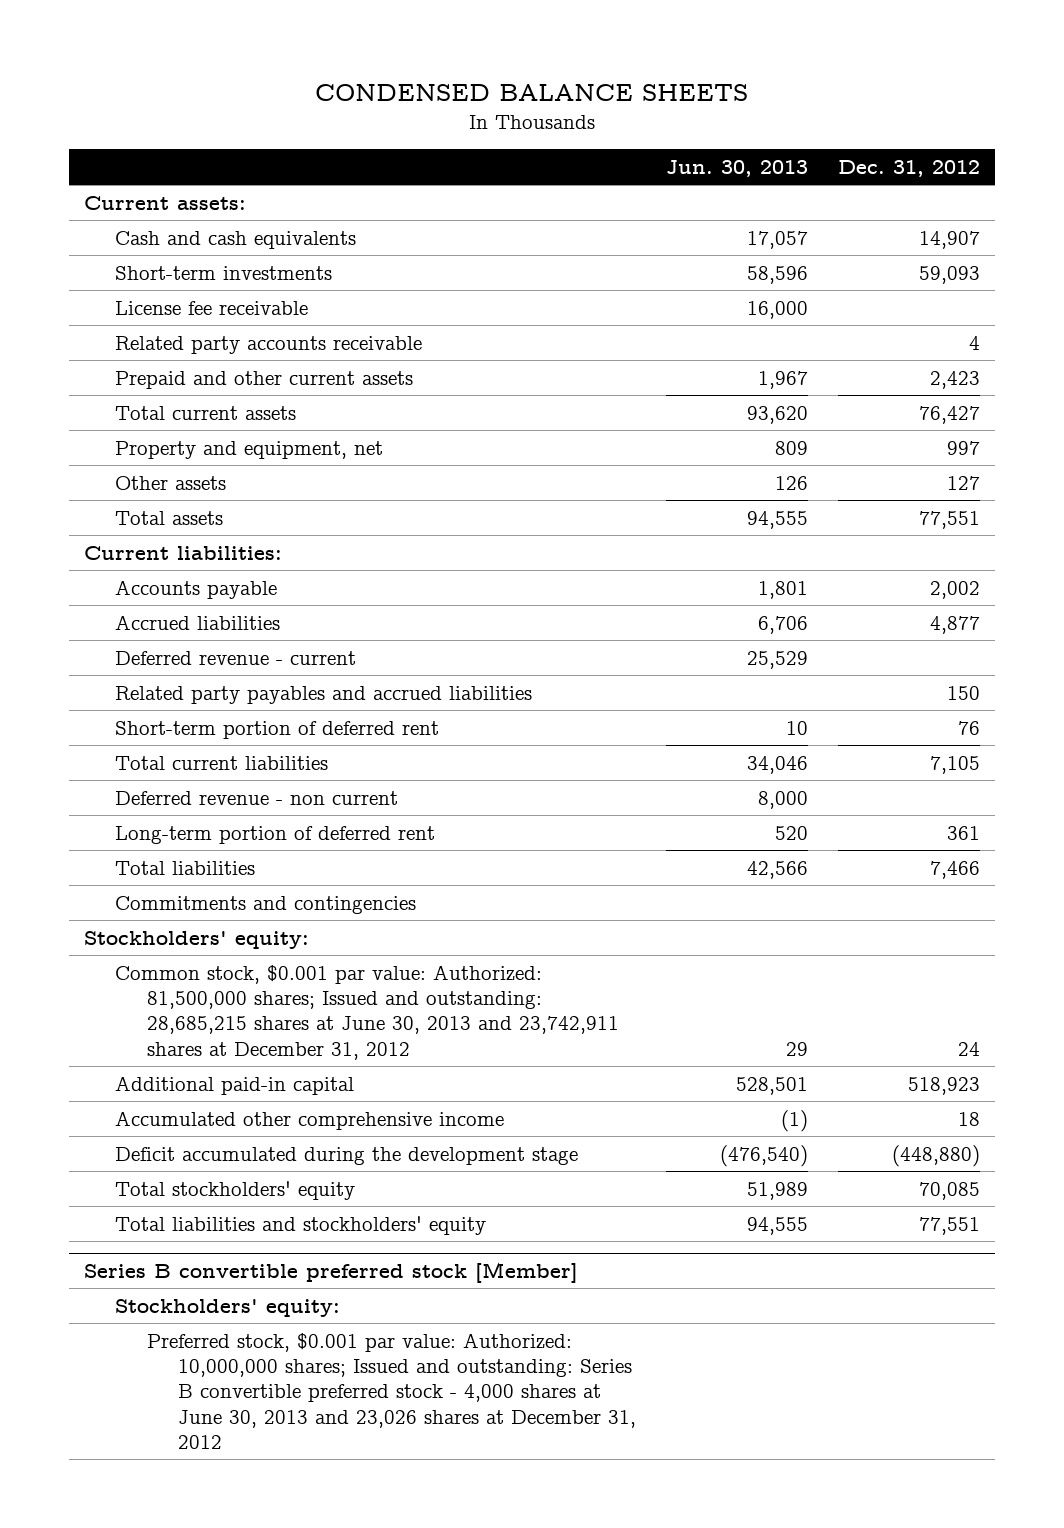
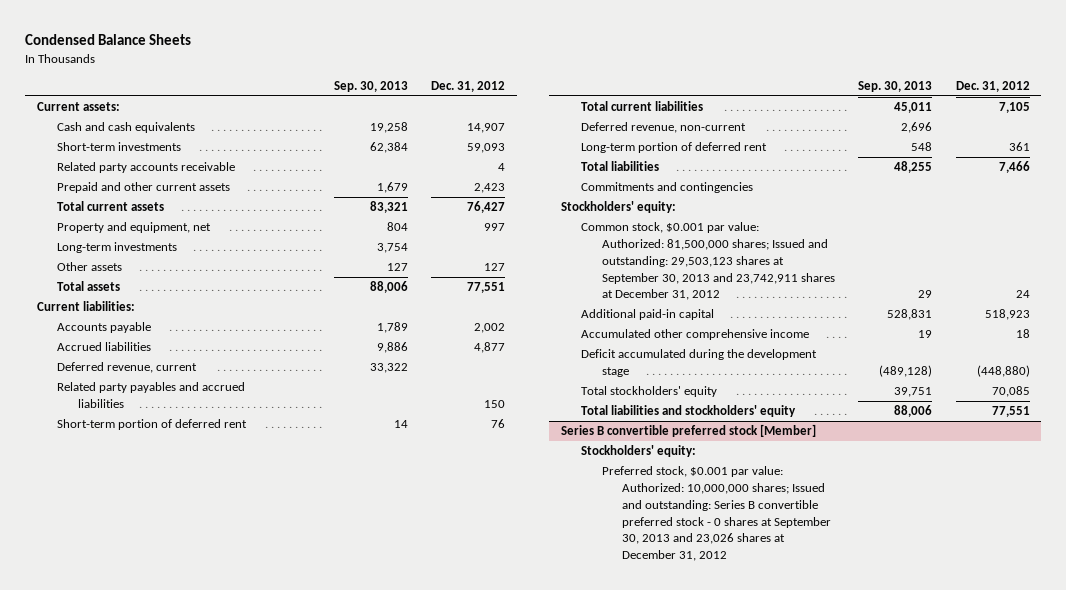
- CONDENSED BALANCE SHEETS
+ Condensed Balance Sheets
- | Jun. 30, 2013 | Dec. 31, 2012
+ | Sep. 30, 2013 | Dec. 31, 2012
- License fee receivable | 16,000 |
+ Long-term investments | 3,754 |
- Deferred revenue - current | 25,529 |
+ Deferred revenue, current | 33,322 |
- Deferred revenue - non current | 8,000 |
+ Deferred revenue, non-current | 2,696 |
- Common stock, $0.001 par value: Authorized: 81,500,000 shares; Issued and outstanding: 28,685,215 shares at June 30, 2013 and 23,742,911 shares at December 31, 2012 | 29 | 24
+ Common stock, $0.001 par value: Authorized: 81,500,000 shares; Issued and outstanding: 29,503,123 shares at September 30, 2013 and 23,742,911 shares at December 31, 2012 | 29 | 24
@ Series B convertible preferred stock [Member]
- Preferred stock, $0.001 par value: Authorized: 10,000,000 shares; Issued and outstanding: Series B convertible preferred stock - 4,000 shares at June 30, 2013 and 23,026 shares at December 31, 2012
+ Preferred stock, $0.001 par value: Authorized: 10,000,000 shares; Issued and outstanding: Series B convertible preferred stock - 0 shares at September 30, 2013 and 23,026 shares at December 31, 2012

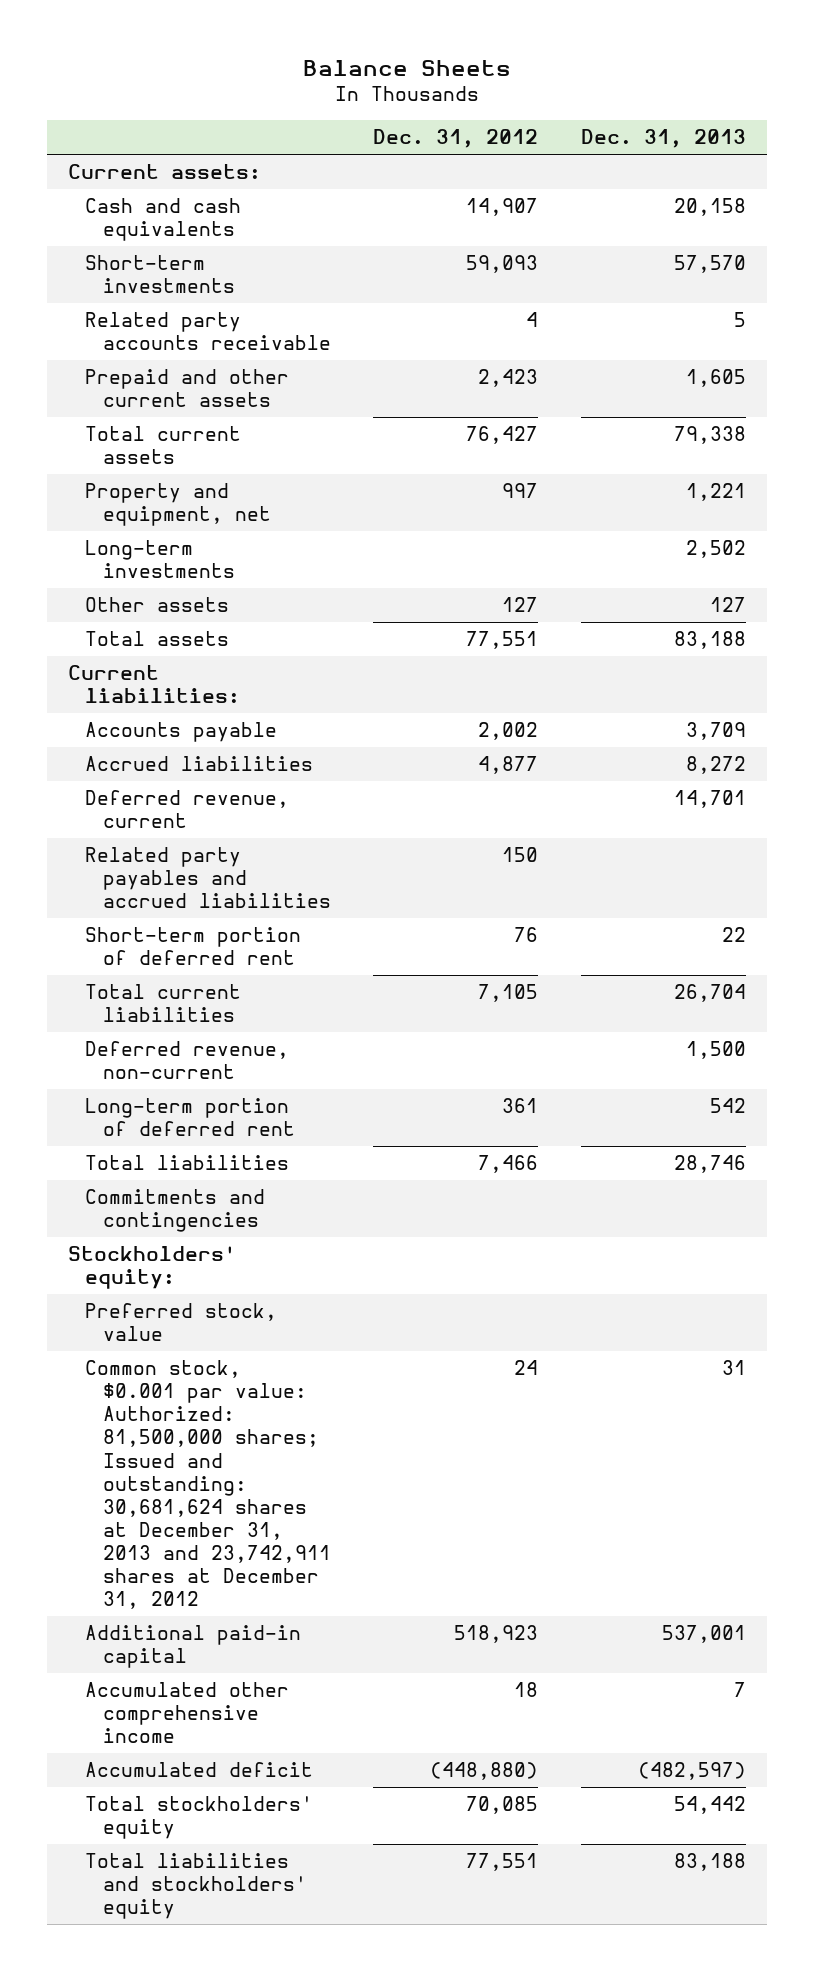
- Condensed Balance Sheets
+ Balance Sheets
- | Sep. 30, 2013 | Dec. 31, 2012
+ | Dec. 31, 2012 | Dec. 31, 2013
- Common stock, $0.001 par value: Authorized: 81,500,000 shares; Issued and outstanding: 29,503,123 shares at September 30, 2013 and 23,742,911 shares at December 31, 2012 | 29 | 24
+ Preferred stock, value
+ Common stock, $0.001 par value: Authorized: 81,500,000 shares; Issued and outstanding: 30,681,624 shares at December 31, 2013 and 23,742,911 shares at December 31, 2012 | 24 | 31
- Deficit accumulated during the development stage | (489,128) | (448,880)
+ Accumulated deficit | (448,880) | (482,597)
- Series B convertible preferred stock [Member]
- Stockholders' equity:
- Preferred stock, $0.001 par value: Authorized: 10,000,000 shares; Issued and outstanding: Series B convertible preferred stock - 0 shares at September 30, 2013 and 23,026 shares at December 31, 2012

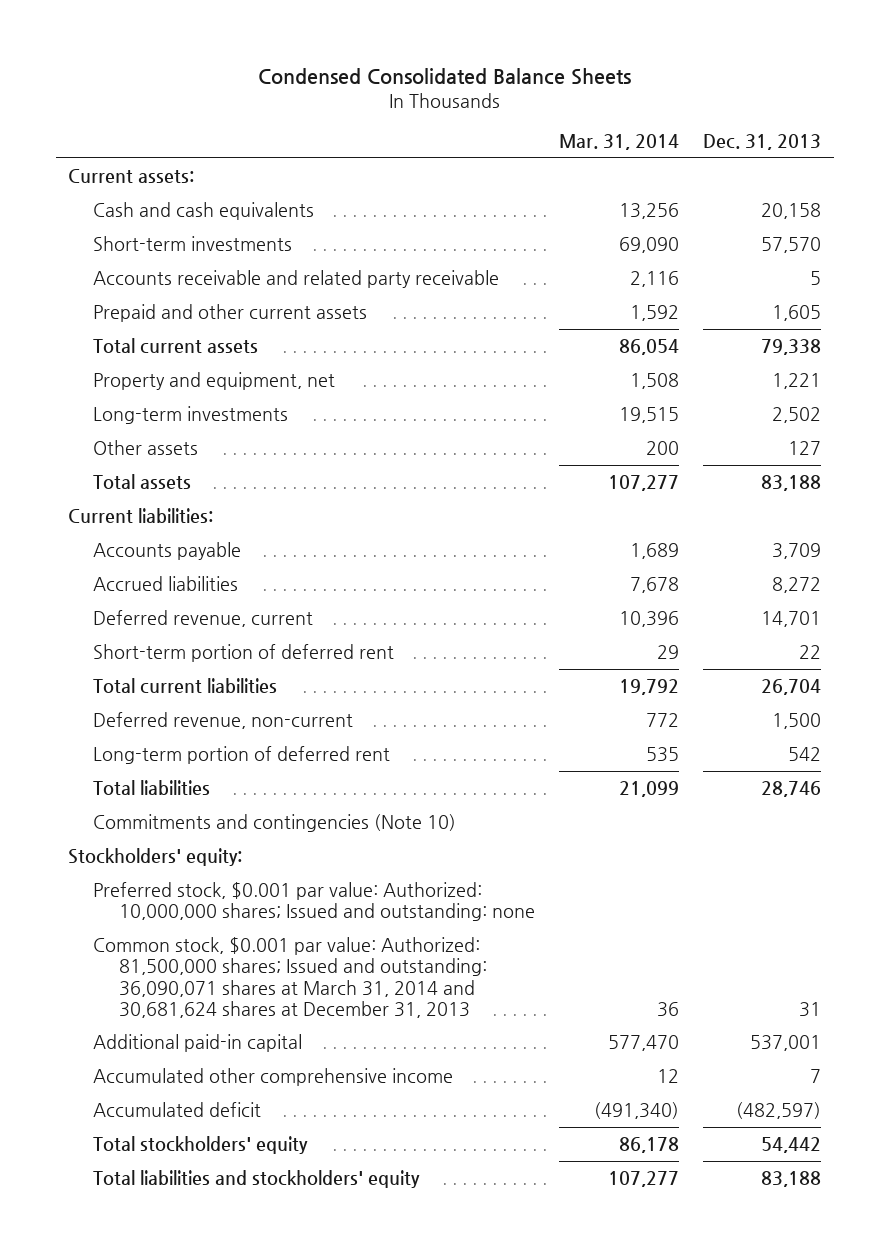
- Balance Sheets
+ Condensed Consolidated Balance Sheets
- | Dec. 31, 2012 | Dec. 31, 2013
+ | Mar. 31, 2014 | Dec. 31, 2013
- Related party accounts receivable | 4 | 5
+ Accounts receivable and related party receivable | 2,116 | 5
- Related party payables and accrued liabilities | 150 |
- Commitments and contingencies
+ Commitments and contingencies (Note 10)
- Preferred stock, value
- Common stock, $0.001 par value: Authorized: 81,500,000 shares; Issued and outstanding: 30,681,624 shares at December 31, 2013 and 23,742,911 shares at December 31, 2012 | 24 | 31
+ Preferred stock, $0.001 par value: Authorized: 10,000,000 shares; Issued and outstanding: none
+ Common stock, $0.001 par value: Authorized: 81,500,000 shares; Issued and outstanding: 36,090,071 shares at March 31, 2014 and 30,681,624 shares at December 31, 2013 | 36 | 31

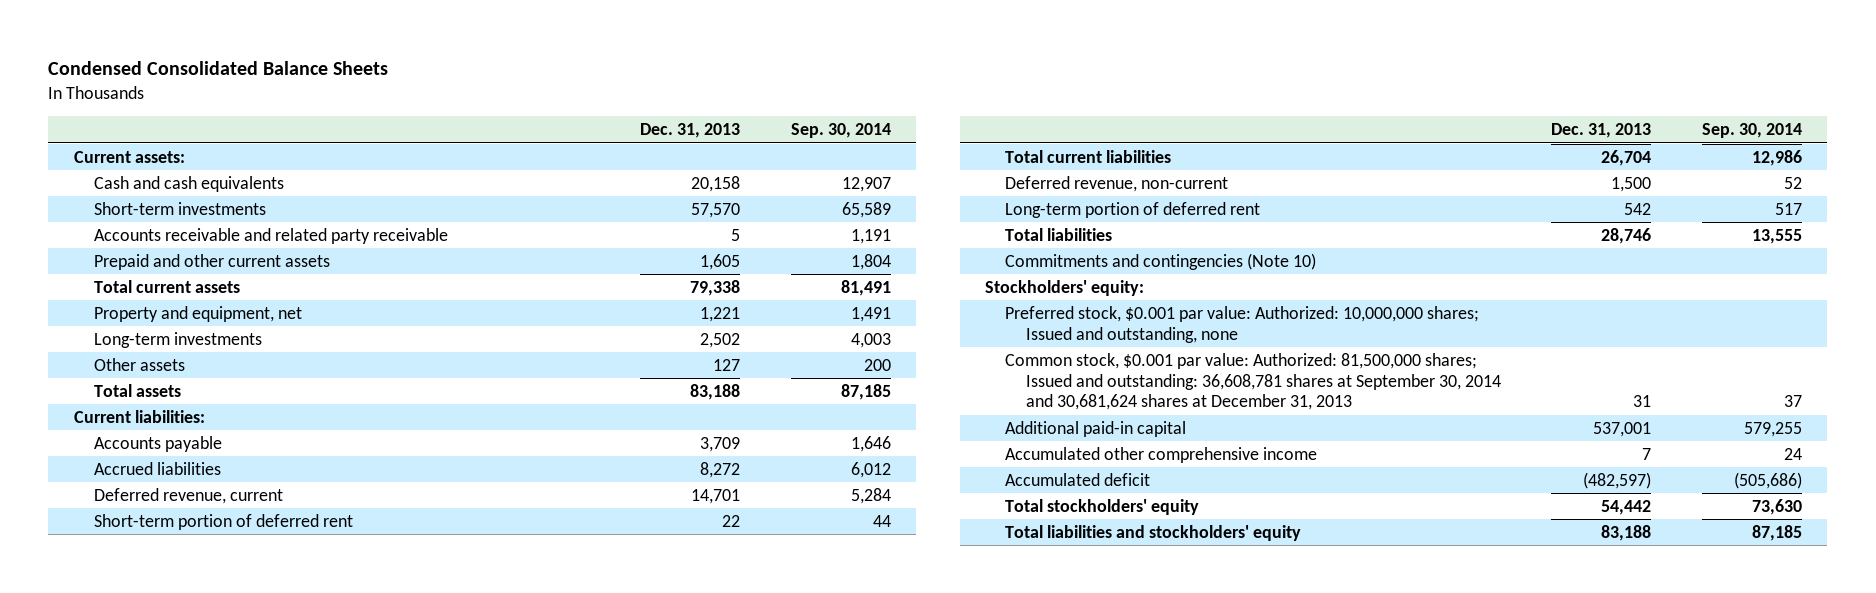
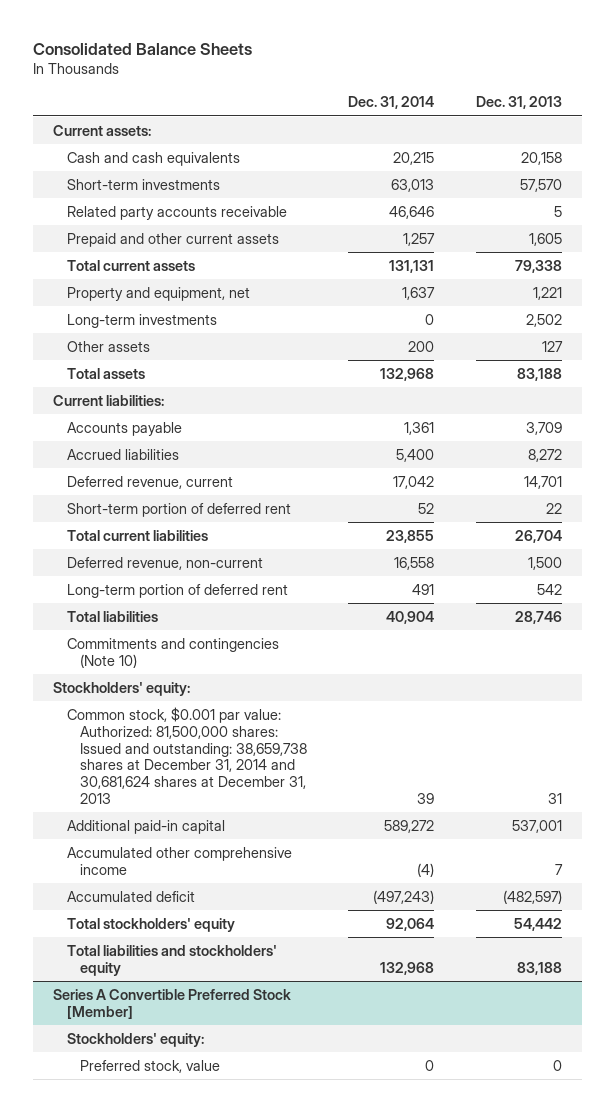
- Condensed Consolidated Balance Sheets
+ Consolidated Balance Sheets
- | Dec. 31, 2013 | Sep. 30, 2014
+ | Dec. 31, 2014 | Dec. 31, 2013
- Accounts receivable and related party receivable | 5 | 1,191
+ Related party accounts receivable | 46,646 | 5
- Preferred stock, $0.001 par value: Authorized: 10,000,000 shares; Issued and outstanding, none
- Common stock, $0.001 par value: Authorized: 81,500,000 shares; Issued and outstanding: 36,608,781 shares at September 30, 2014 and 30,681,624 shares at December 31, 2013 | 31 | 37
+ Common stock, $0.001 par value: Authorized: 81,500,000 shares: Issued and outstanding: 38,659,738 shares at December 31, 2014 and 30,681,624 shares at December 31, 2013 | 39 | 31
+ Series A Convertible Preferred Stock [Member]
+ Stockholders' equity:
+ Preferred stock, value | 0 | 0

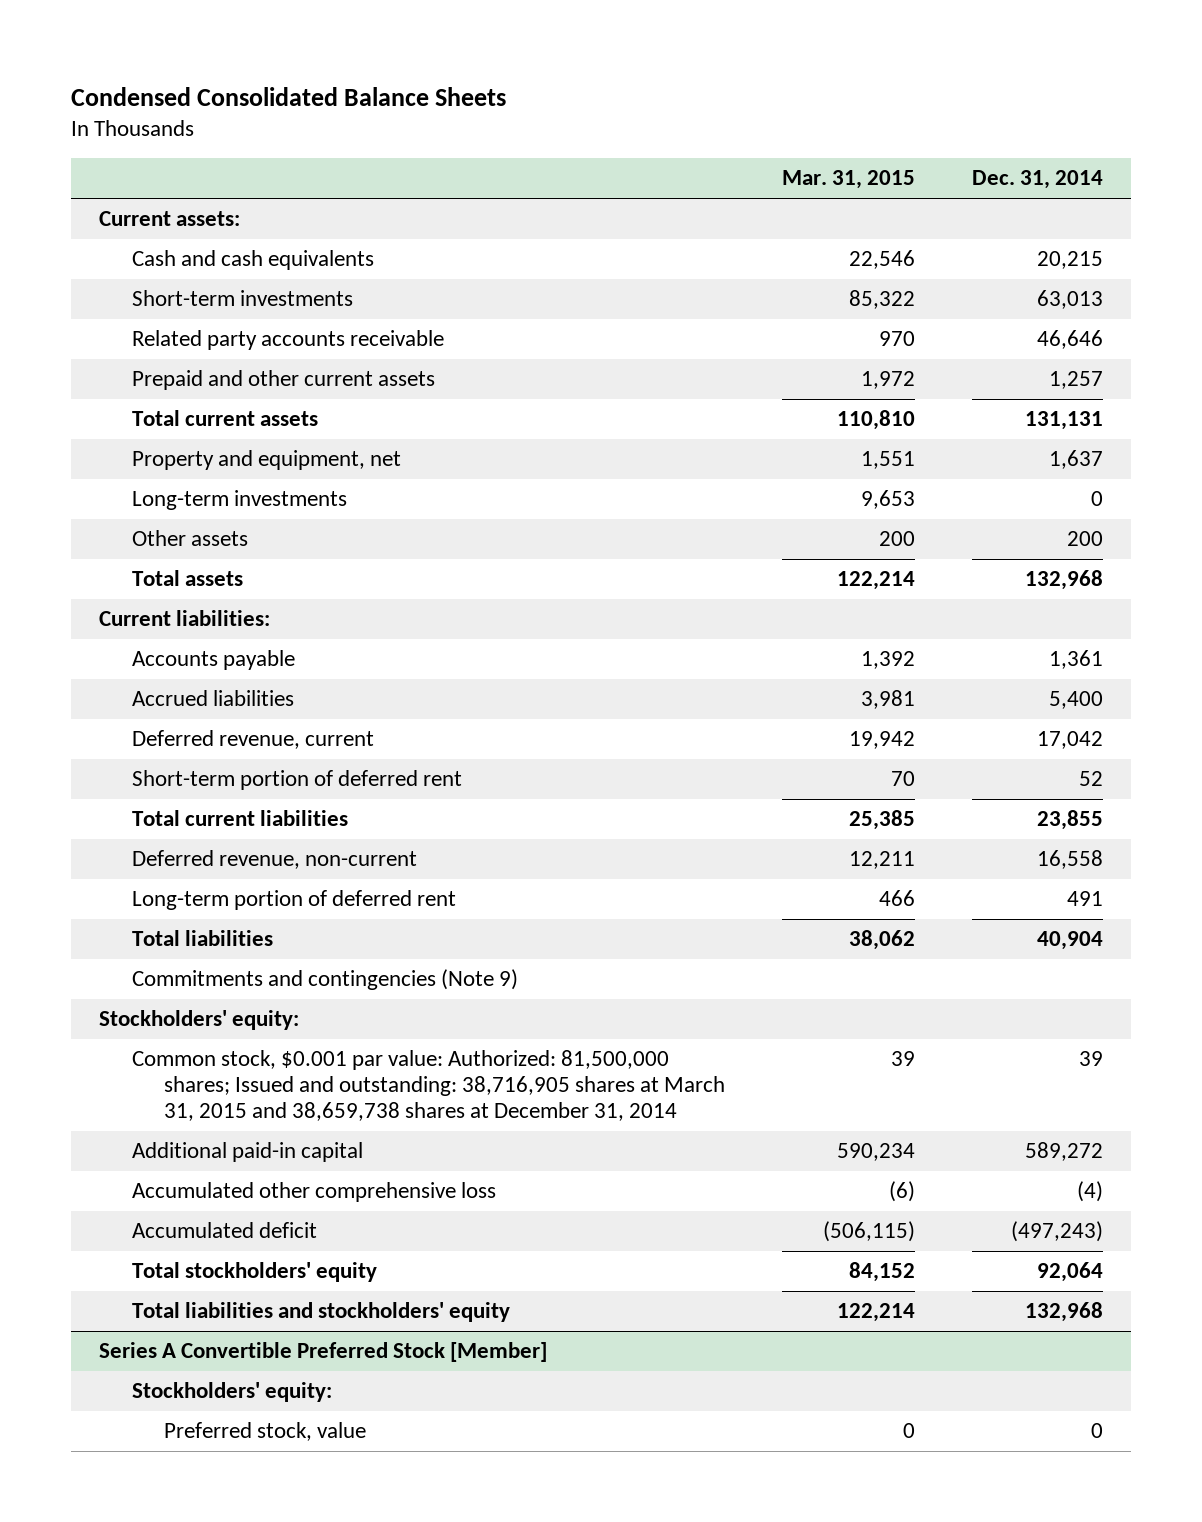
- Consolidated Balance Sheets
+ Condensed Consolidated Balance Sheets
- | Dec. 31, 2014 | Dec. 31, 2013
+ | Mar. 31, 2015 | Dec. 31, 2014
- Commitments and contingencies (Note 10)
+ Commitments and contingencies (Note 9)
- Common stock, $0.001 par value: Authorized: 81,500,000 shares: Issued and outstanding: 38,659,738 shares at December 31, 2014 and 30,681,624 shares at December 31, 2013 | 39 | 31
+ Common stock, $0.001 par value: Authorized: 81,500,000 shares; Issued and outstanding: 38,716,905 shares at March 31, 2015 and 38,659,738 shares at December 31, 2014 | 39 | 39
- Accumulated other comprehensive income | (4) | 7
+ Accumulated other comprehensive loss | (6) | (4)

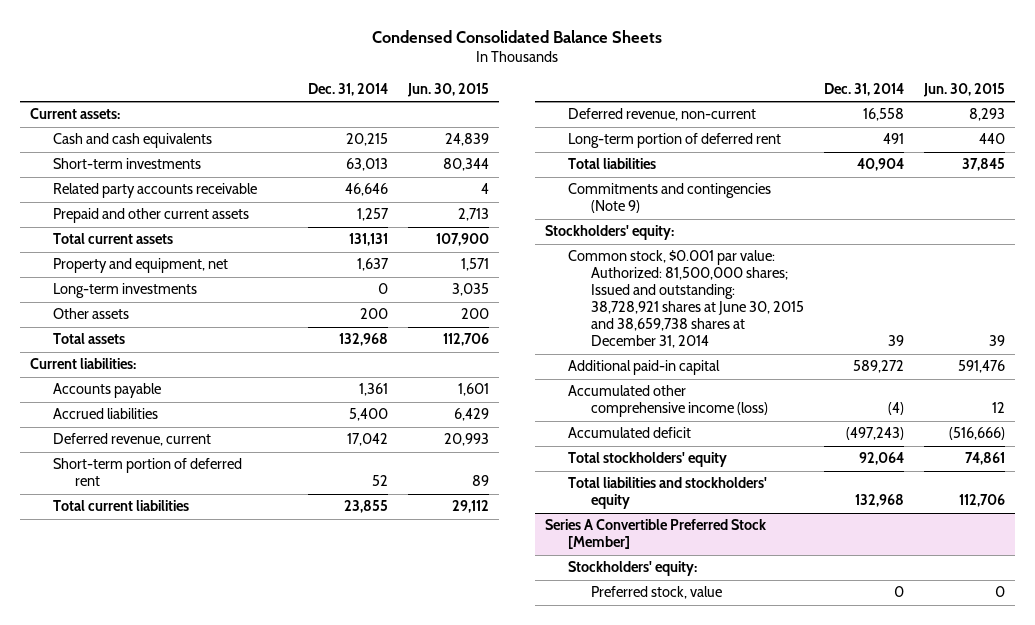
- | Mar. 31, 2015 | Dec. 31, 2014
+ | Dec. 31, 2014 | Jun. 30, 2015
- Common stock, $0.001 par value: Authorized: 81,500,000 shares; Issued and outstanding: 38,716,905 shares at March 31, 2015 and 38,659,738 shares at December 31, 2014 | 39 | 39
+ Common stock, $0.001 par value: Authorized: 81,500,000 shares; Issued and outstanding: 38,728,921 shares at June 30, 2015 and 38,659,738 shares at December 31, 2014 | 39 | 39
- Accumulated other comprehensive loss | (6) | (4)
+ Accumulated other comprehensive income (loss) | (4) | 12

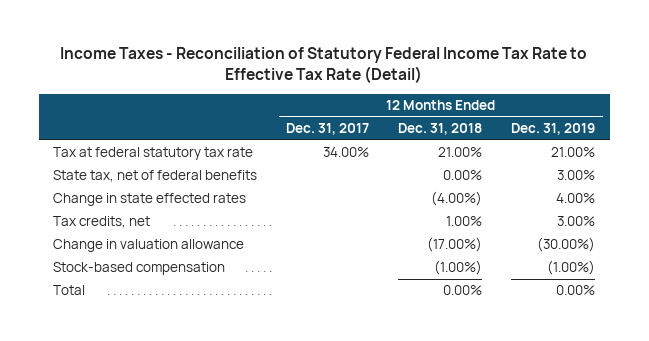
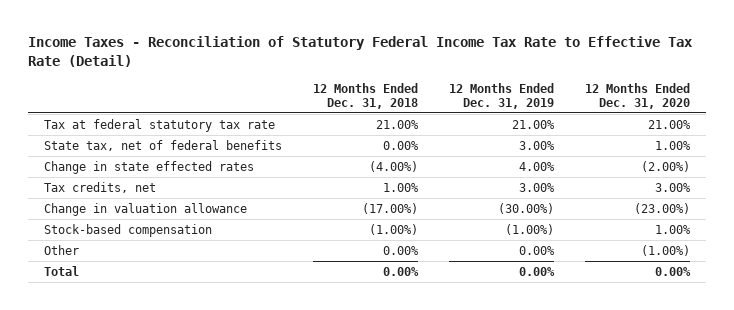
- | 12 Months Ended Dec. 31, 2017 | 12 Months Ended Dec. 31, 2018 | 12 Months Ended Dec. 31, 2019
+ | 12 Months Ended Dec. 31, 2018 | 12 Months Ended Dec. 31, 2019 | 12 Months Ended Dec. 31, 2020
+ Other | 0.00% | 0.00% | (1.00%)

